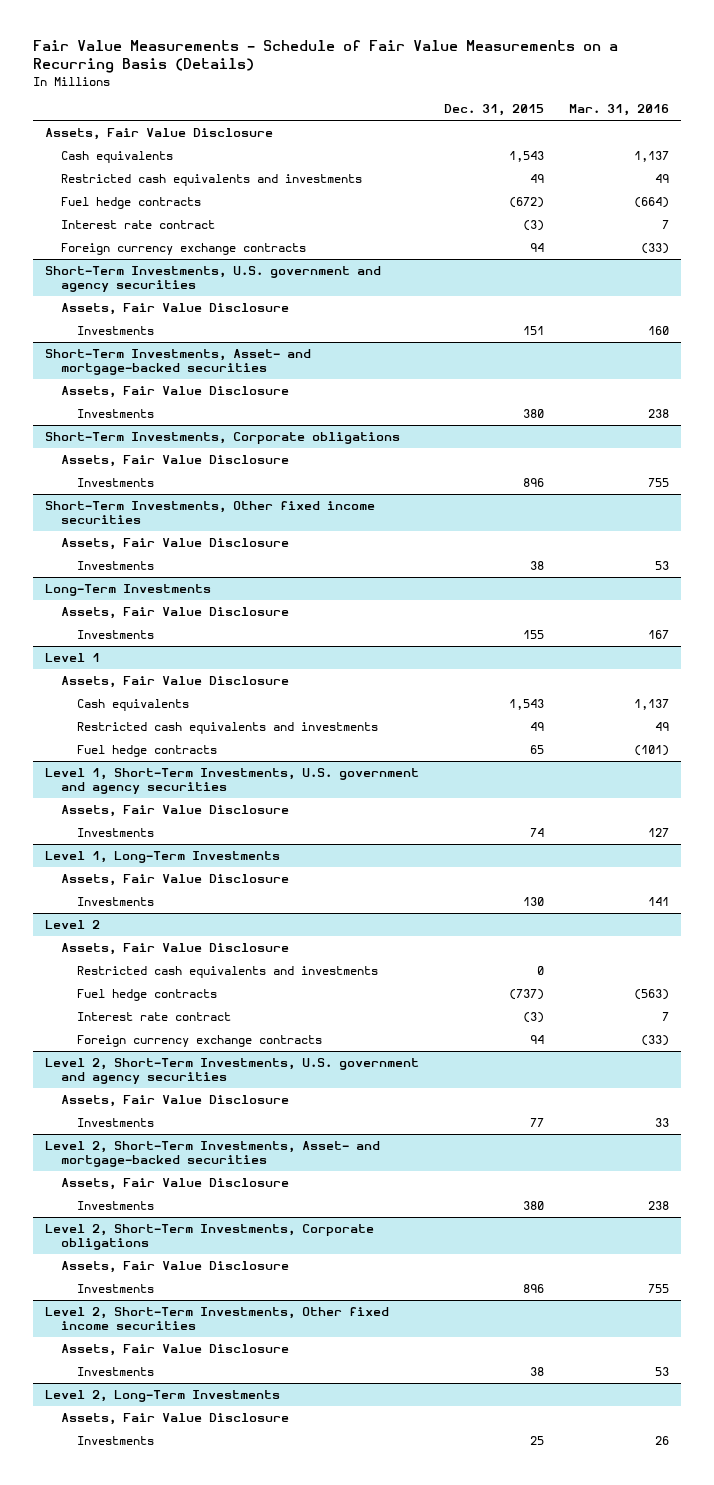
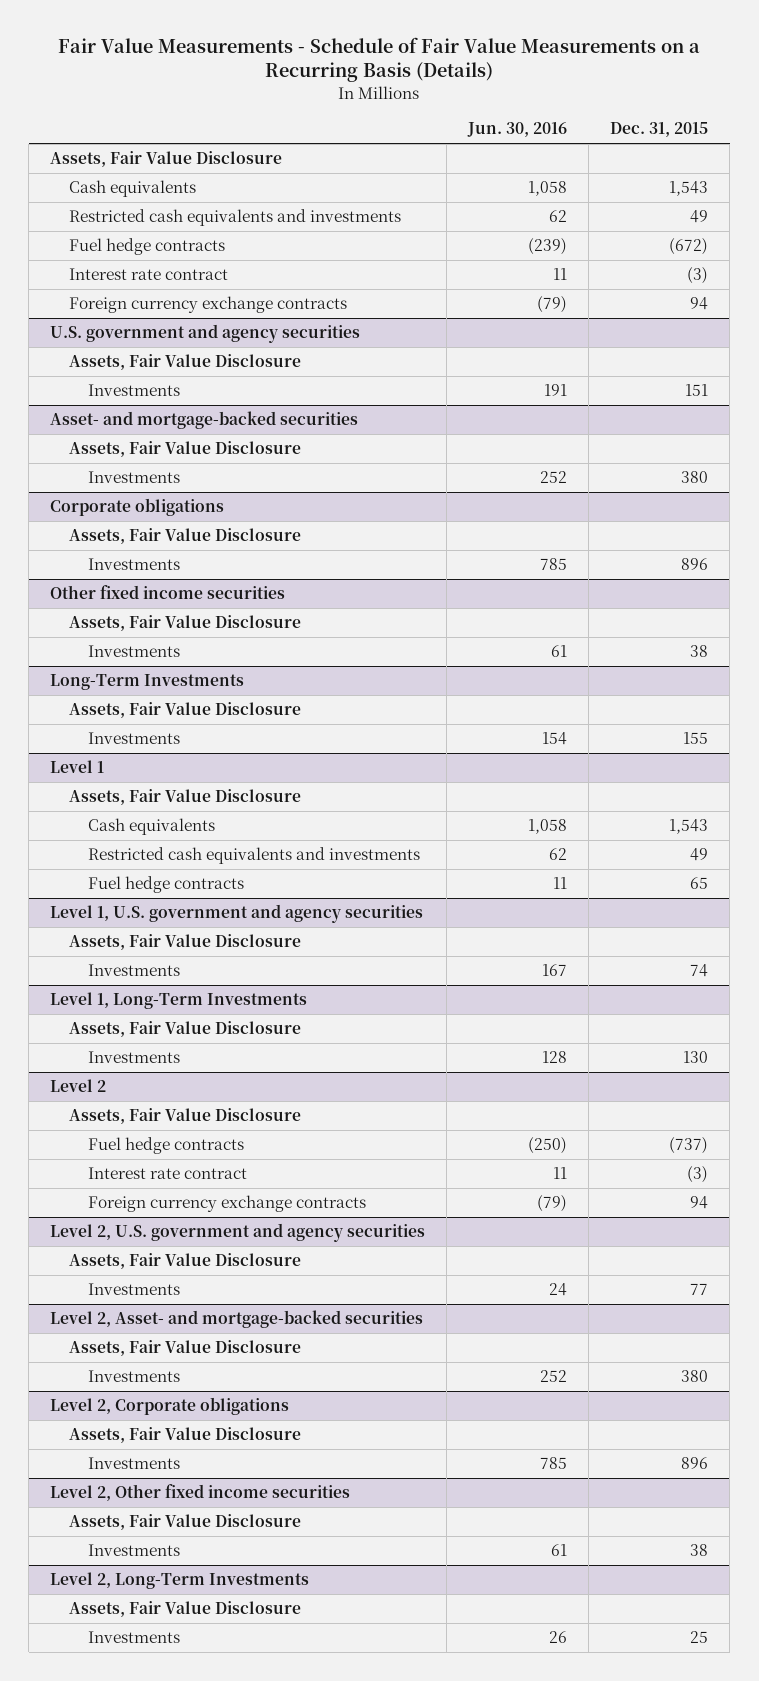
- | Dec. 31, 2015 | Mar. 31, 2016
+ | Jun. 30, 2016 | Dec. 31, 2015
- Short-Term Investments, U.S. government and agency securities
+ U.S. government and agency securities
- Short-Term Investments, Asset- and mortgage-backed securities
+ Asset- and mortgage-backed securities
- Short-Term Investments, Corporate obligations
+ Corporate obligations
- Short-Term Investments, Other fixed income securities
+ Other fixed income securities
- Level 1, Short-Term Investments, U.S. government and agency securities
+ Level 1, U.S. government and agency securities
@ Level 2
- Restricted cash equivalents and investments | 0 |
- Level 2, Short-Term Investments, U.S. government and agency securities
+ Level 2, U.S. government and agency securities
- Level 2, Short-Term Investments, Asset- and mortgage-backed securities
+ Level 2, Asset- and mortgage-backed securities
- Level 2, Short-Term Investments, Corporate obligations
+ Level 2, Corporate obligations
- Level 2, Short-Term Investments, Other fixed income securities
+ Level 2, Other fixed income securities

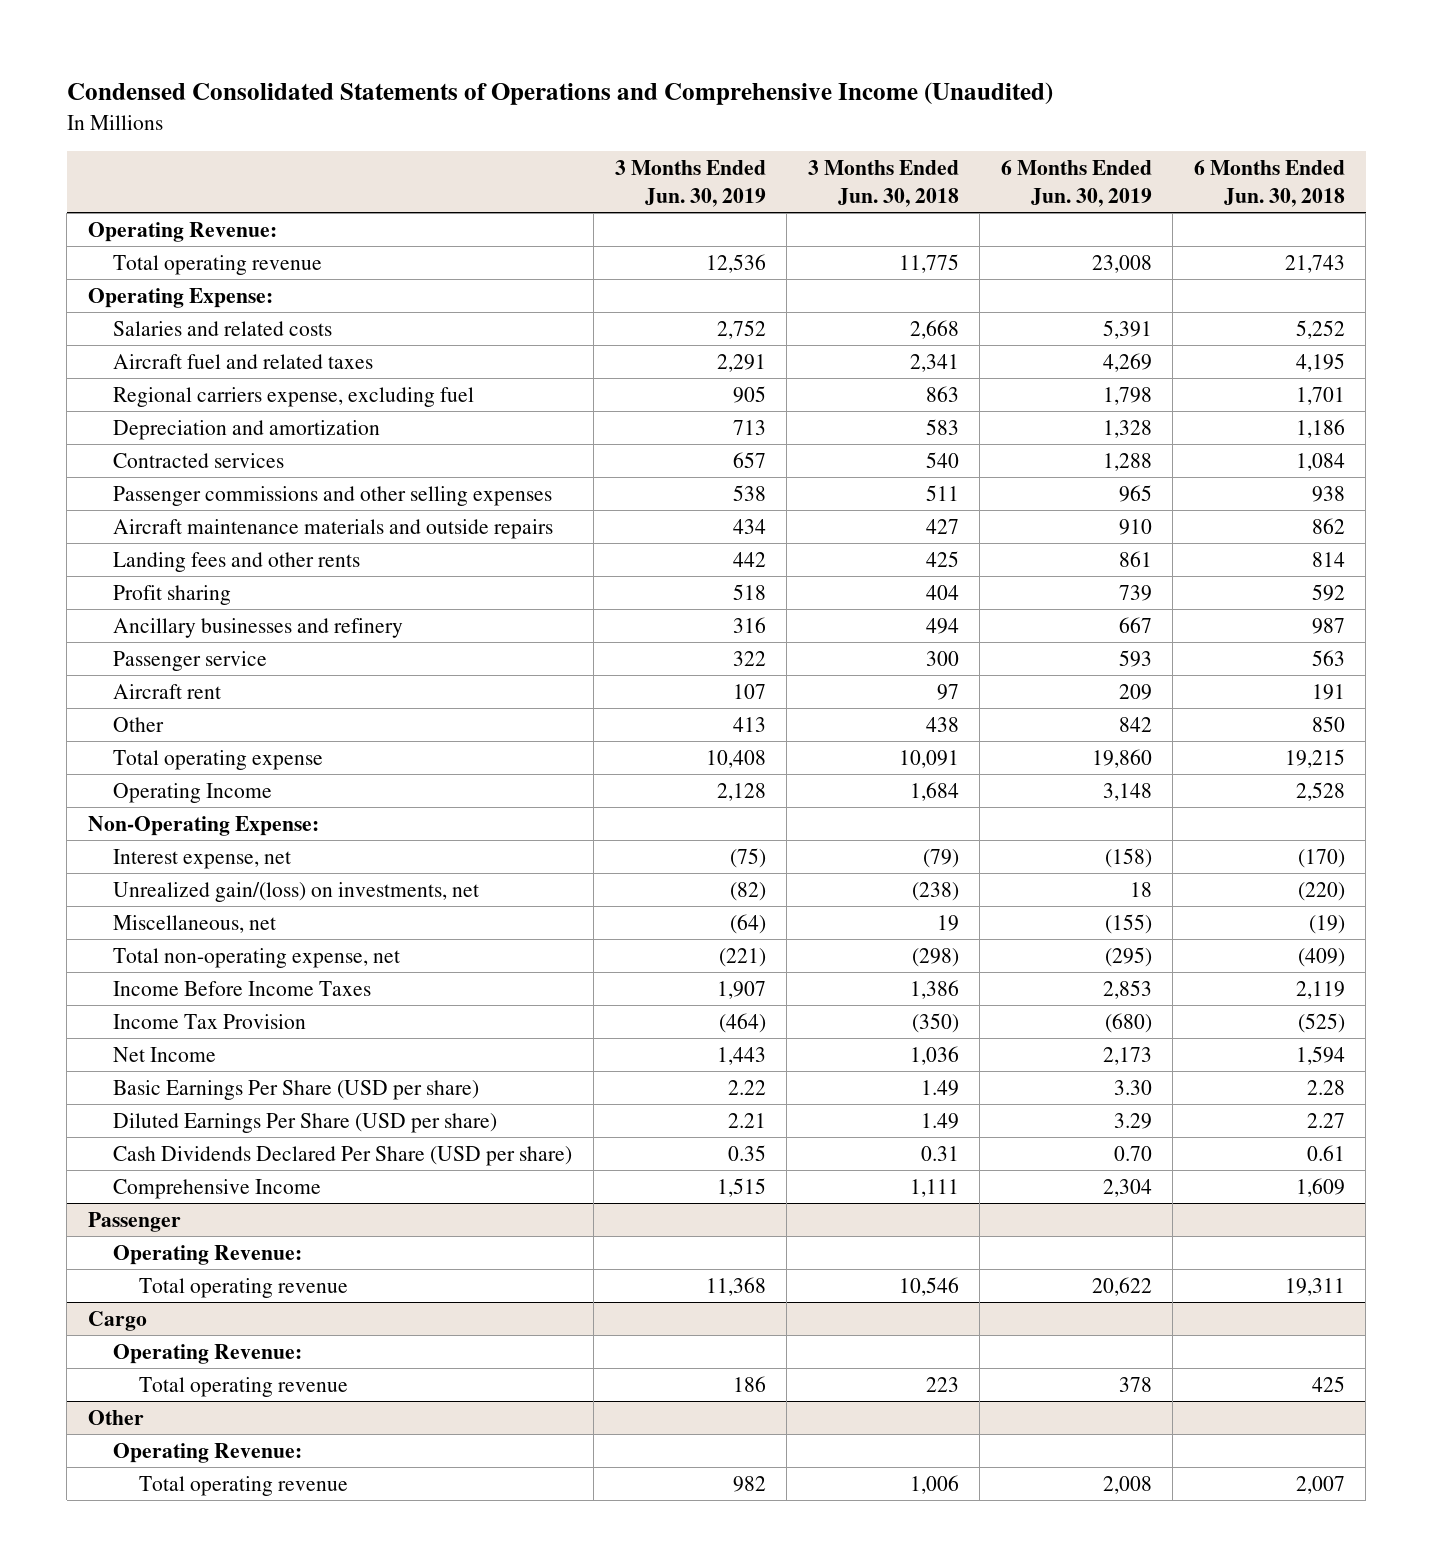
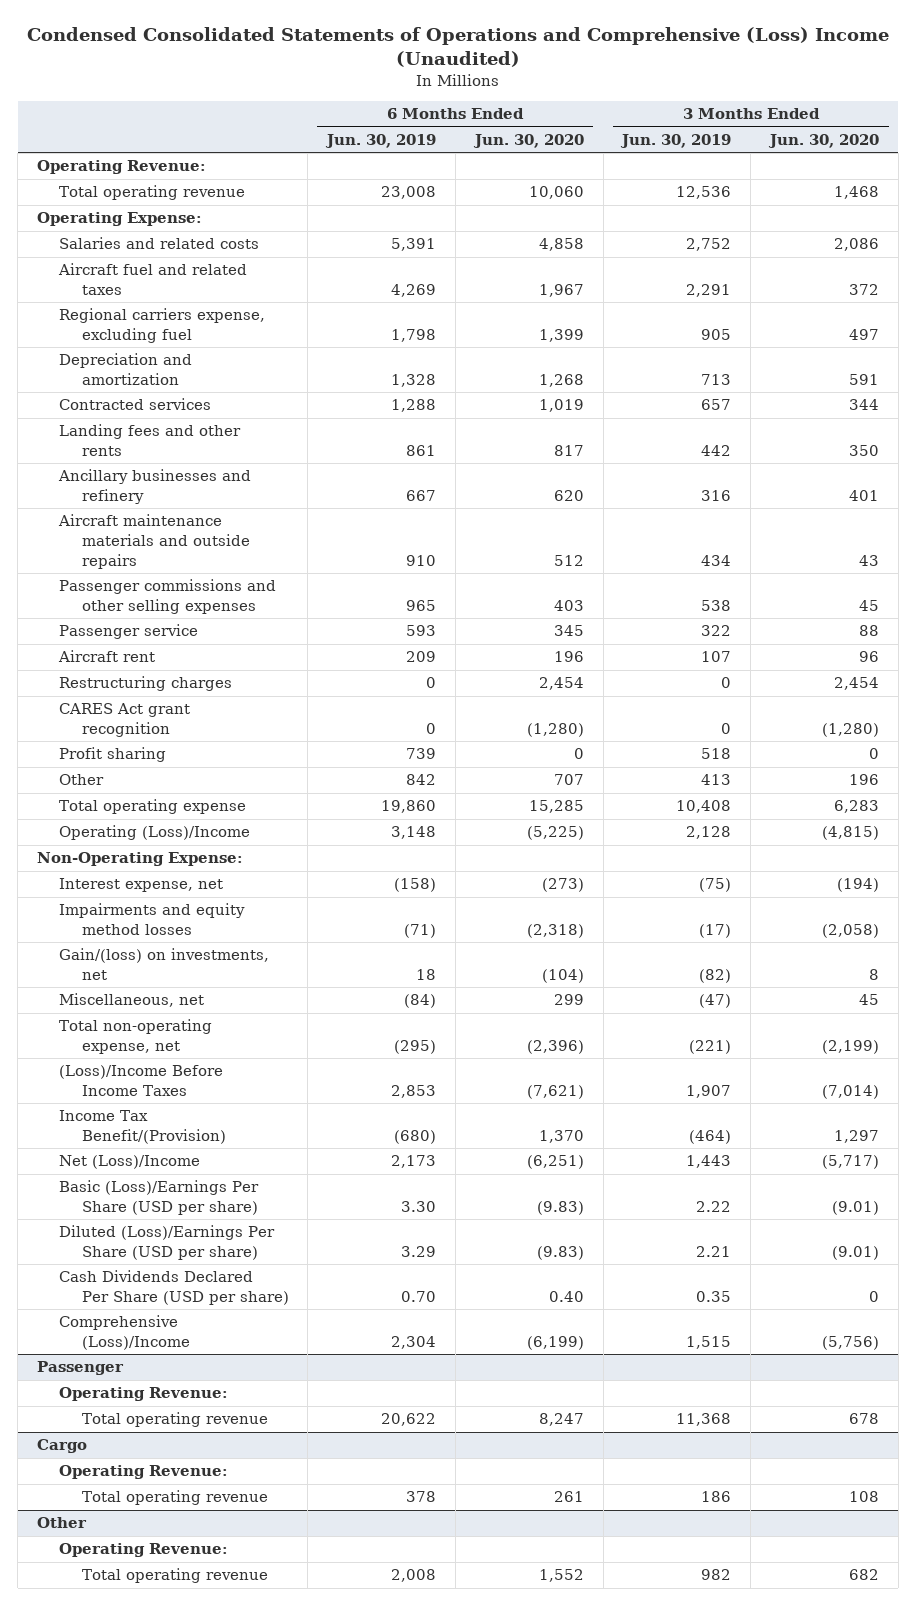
- Condensed Consolidated Statements of Operations and Comprehensive Income (Unaudited)
+ Condensed Consolidated Statements of Operations and Comprehensive (Loss) Income (Unaudited)
- | 3 Months Ended Jun. 30, 2019 | 3 Months Ended Jun. 30, 2018 | 6 Months Ended Jun. 30, 2019 | 6 Months Ended Jun. 30, 2018
+ | 6 Months Ended Jun. 30, 2019 | 6 Months Ended Jun. 30, 2020 | 3 Months Ended Jun. 30, 2019 | 3 Months Ended Jun. 30, 2020
moved down: Aircraft maintenance materials and outside repairs | 910 | 512 | 434 | 43
moved down: Passenger commissions and other selling expenses | 965 | 403 | 538 | 45
+ Restructuring charges | 0 | 2,454 | 0 | 2,454
+ CARES Act grant recognition | 0 | (1,280) | 0 | (1,280)
moved down: Profit sharing | 739 | 0 | 518 | 0
- Operating Income | 2,128 | 1,684 | 3,148 | 2,528
+ Operating (Loss)/Income | 3,148 | (5,225) | 2,128 | (4,815)
- Unrealized gain/(loss) on investments, net | (82) | (238) | 18 | (220)
- Miscellaneous, net | (64) | 19 | (155) | (19)
+ Impairments and equity method losses | (71) | (2,318) | (17) | (2,058)
+ Gain/(loss) on investments, net | 18 | (104) | (82) | 8
+ Miscellaneous, net | (84) | 299 | (47) | 45
- Income Before Income Taxes | 1,907 | 1,386 | 2,853 | 2,119
- Income Tax Provision | (464) | (350) | (680) | (525)
- Net Income | 1,443 | 1,036 | 2,173 | 1,594
- Basic Earnings Per Share (USD per share) | 2.22 | 1.49 | 3.30 | 2.28
- Diluted Earnings Per Share (USD per share) | 2.21 | 1.49 | 3.29 | 2.27
+ (Loss)/Income Before Income Taxes | 2,853 | (7,621) | 1,907 | (7,014)
+ Income Tax Benefit/(Provision) | (680) | 1,370 | (464) | 1,297
+ Net (Loss)/Income | 2,173 | (6,251) | 1,443 | (5,717)
+ Basic (Loss)/Earnings Per Share (USD per share) | 3.30 | (9.83) | 2.22 | (9.01)
+ Diluted (Loss)/Earnings Per Share (USD per share) | 3.29 | (9.83) | 2.21 | (9.01)
- Comprehensive Income | 1,515 | 1,111 | 2,304 | 1,609
+ Comprehensive (Loss)/Income | 2,304 | (6,199) | 1,515 | (5,756)

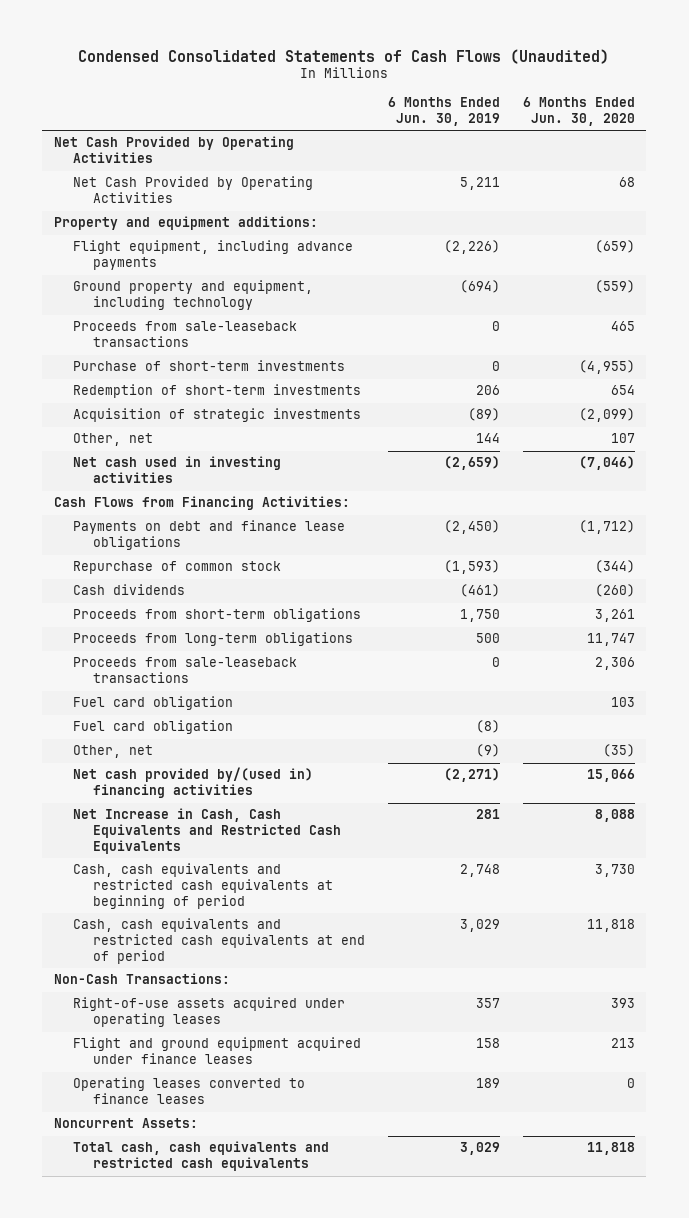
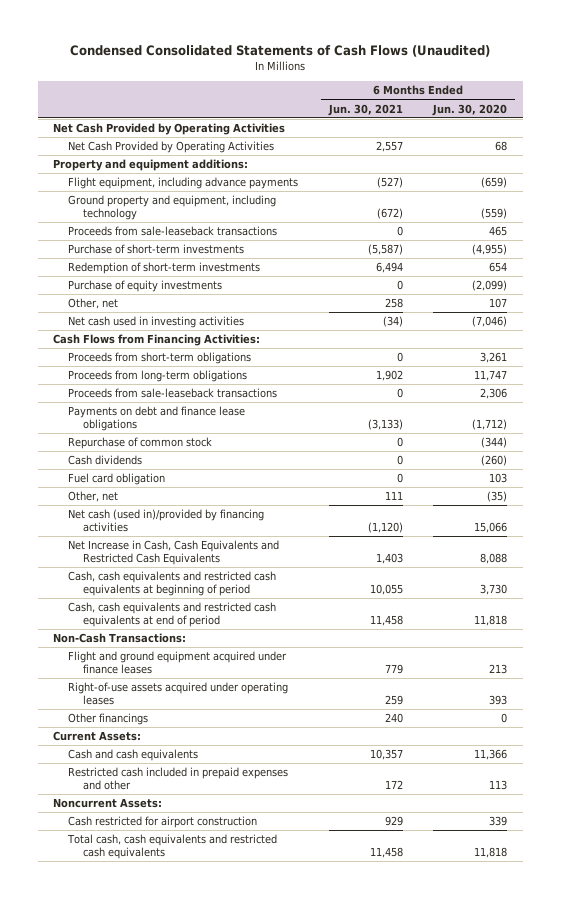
- | 6 Months Ended Jun. 30, 2019 | 6 Months Ended Jun. 30, 2020
+ | 6 Months Ended Jun. 30, 2021 | 6 Months Ended Jun. 30, 2020
- Acquisition of strategic investments | (89) | (2,099)
+ Purchase of equity investments | 0 | (2,099)
moved down: Payments on debt and finance lease obligations | (3,133) | (1,712)
moved down: Repurchase of common stock | 0 | (344)
moved down: Cash dividends | 0 | (260)
- Fuel card obligation | (8) |
- Net cash provided by/(used in) financing activities | (2,271) | 15,066
+ Net cash (used in)/provided by financing activities | (1,120) | 15,066
- Operating leases converted to finance leases | 189 | 0
moved down: Right-of-use assets acquired under operating leases | 259 | 393
+ Other financings | 240 | 0
+ Current Assets:
+ Cash and cash equivalents | 10,357 | 11,366
+ Restricted cash included in prepaid expenses and other | 172 | 113
+ Cash restricted for airport construction | 929 | 339

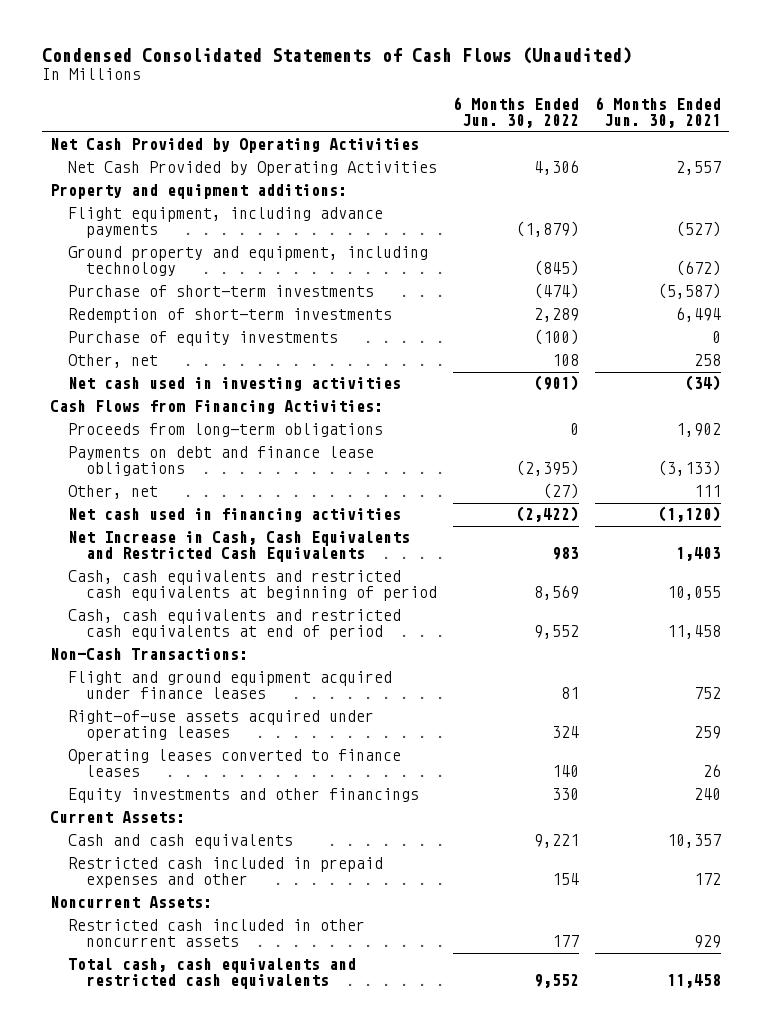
- | 6 Months Ended Jun. 30, 2021 | 6 Months Ended Jun. 30, 2020
+ | 6 Months Ended Jun. 30, 2022 | 6 Months Ended Jun. 30, 2021
- Proceeds from sale-leaseback transactions | 0 | 465
- Proceeds from short-term obligations | 0 | 3,261
- Proceeds from sale-leaseback transactions | 0 | 2,306
- Repurchase of common stock | 0 | (344)
- Cash dividends | 0 | (260)
- Fuel card obligation | 0 | 103
- Net cash (used in)/provided by financing activities | (1,120) | 15,066
+ Net cash used in financing activities | (2,422) | (1,120)
- Flight and ground equipment acquired under finance leases | 779 | 213
+ Flight and ground equipment acquired under finance leases | 81 | 752
- Other financings | 240 | 0
+ Operating leases converted to finance leases | 140 | 26
+ Equity investments and other financings | 330 | 240
- Cash restricted for airport construction | 929 | 339
+ Restricted cash included in other noncurrent assets | 177 | 929

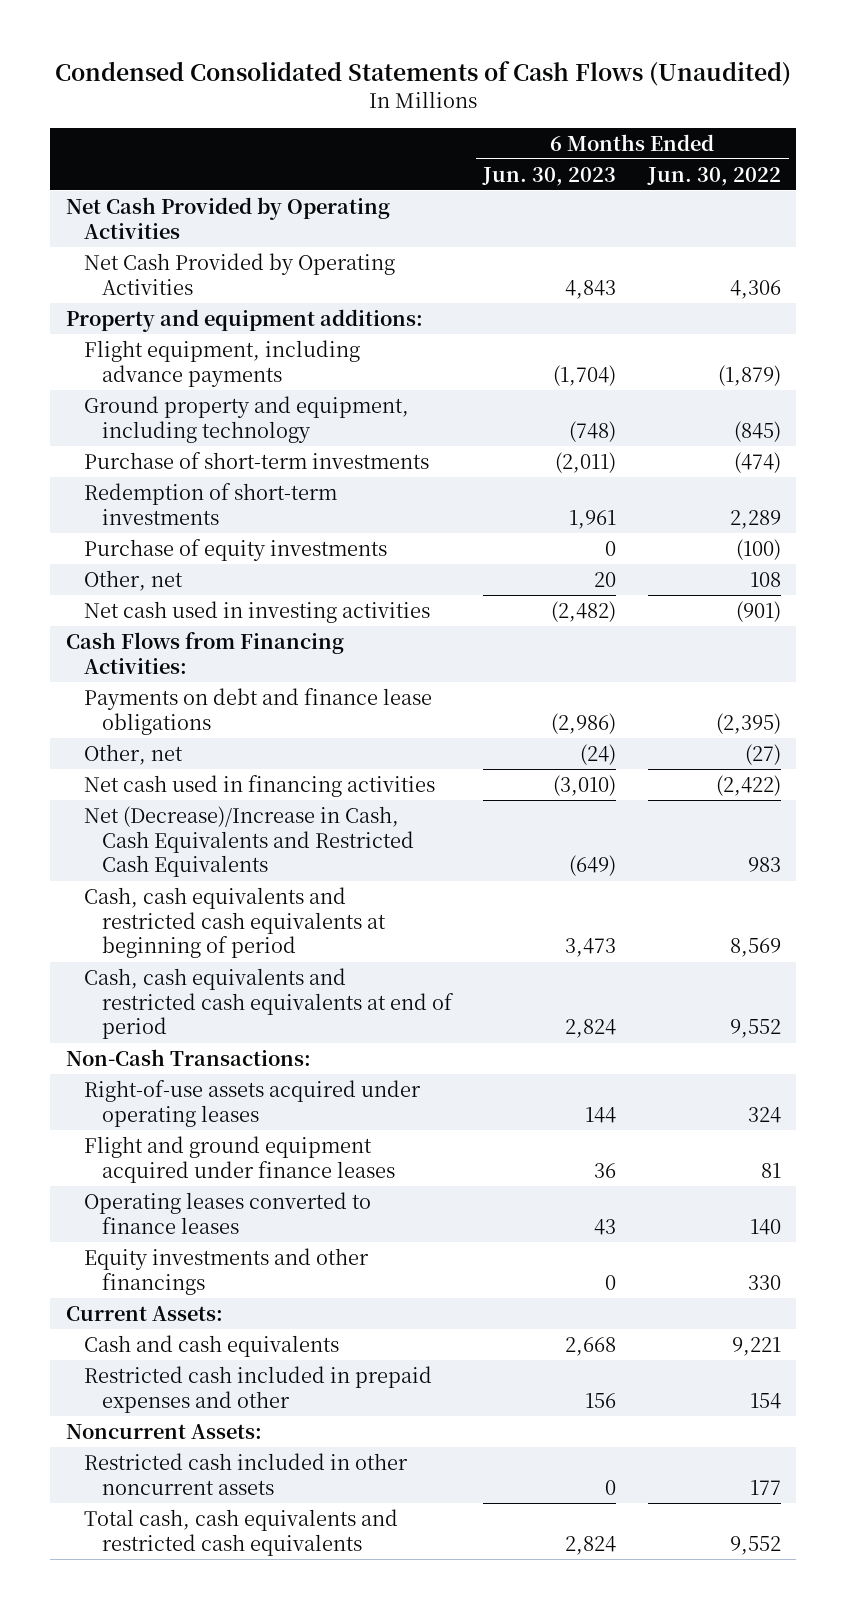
- | 6 Months Ended Jun. 30, 2022 | 6 Months Ended Jun. 30, 2021
+ | 6 Months Ended Jun. 30, 2023 | 6 Months Ended Jun. 30, 2022
- Proceeds from long-term obligations | 0 | 1,902
- Net Increase in Cash, Cash Equivalents and Restricted Cash Equivalents | 983 | 1,403
+ Net (Decrease)/Increase in Cash, Cash Equivalents and Restricted Cash Equivalents | (649) | 983
moved down: Flight and ground equipment acquired under finance leases | 36 | 81

